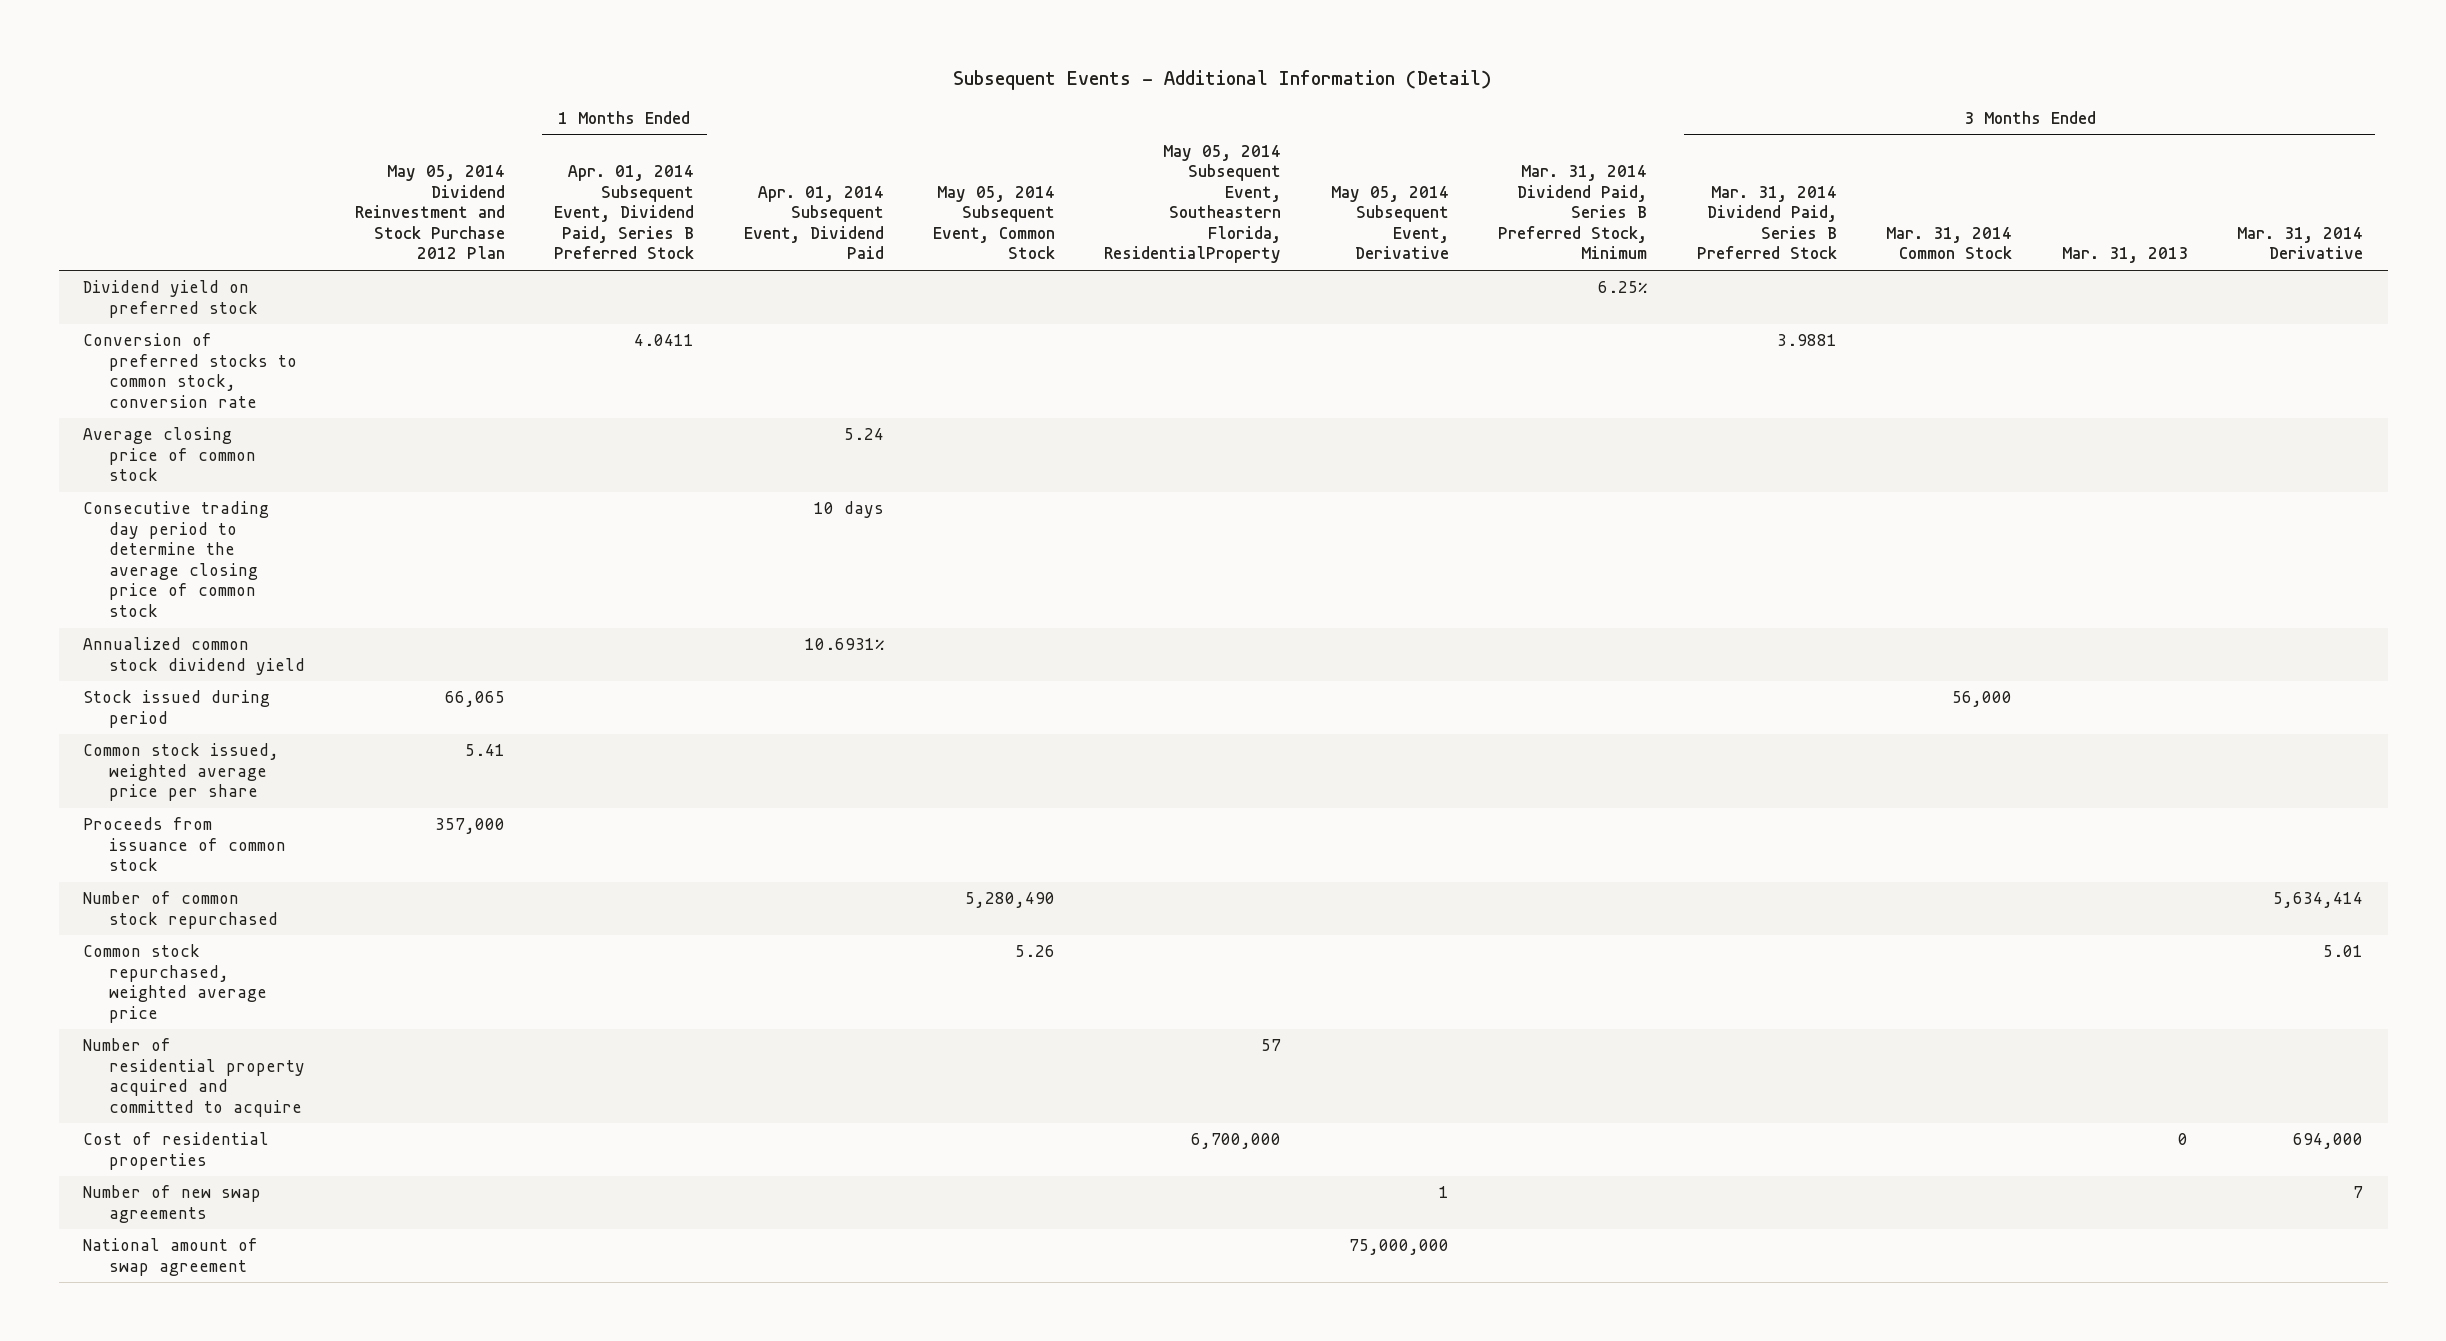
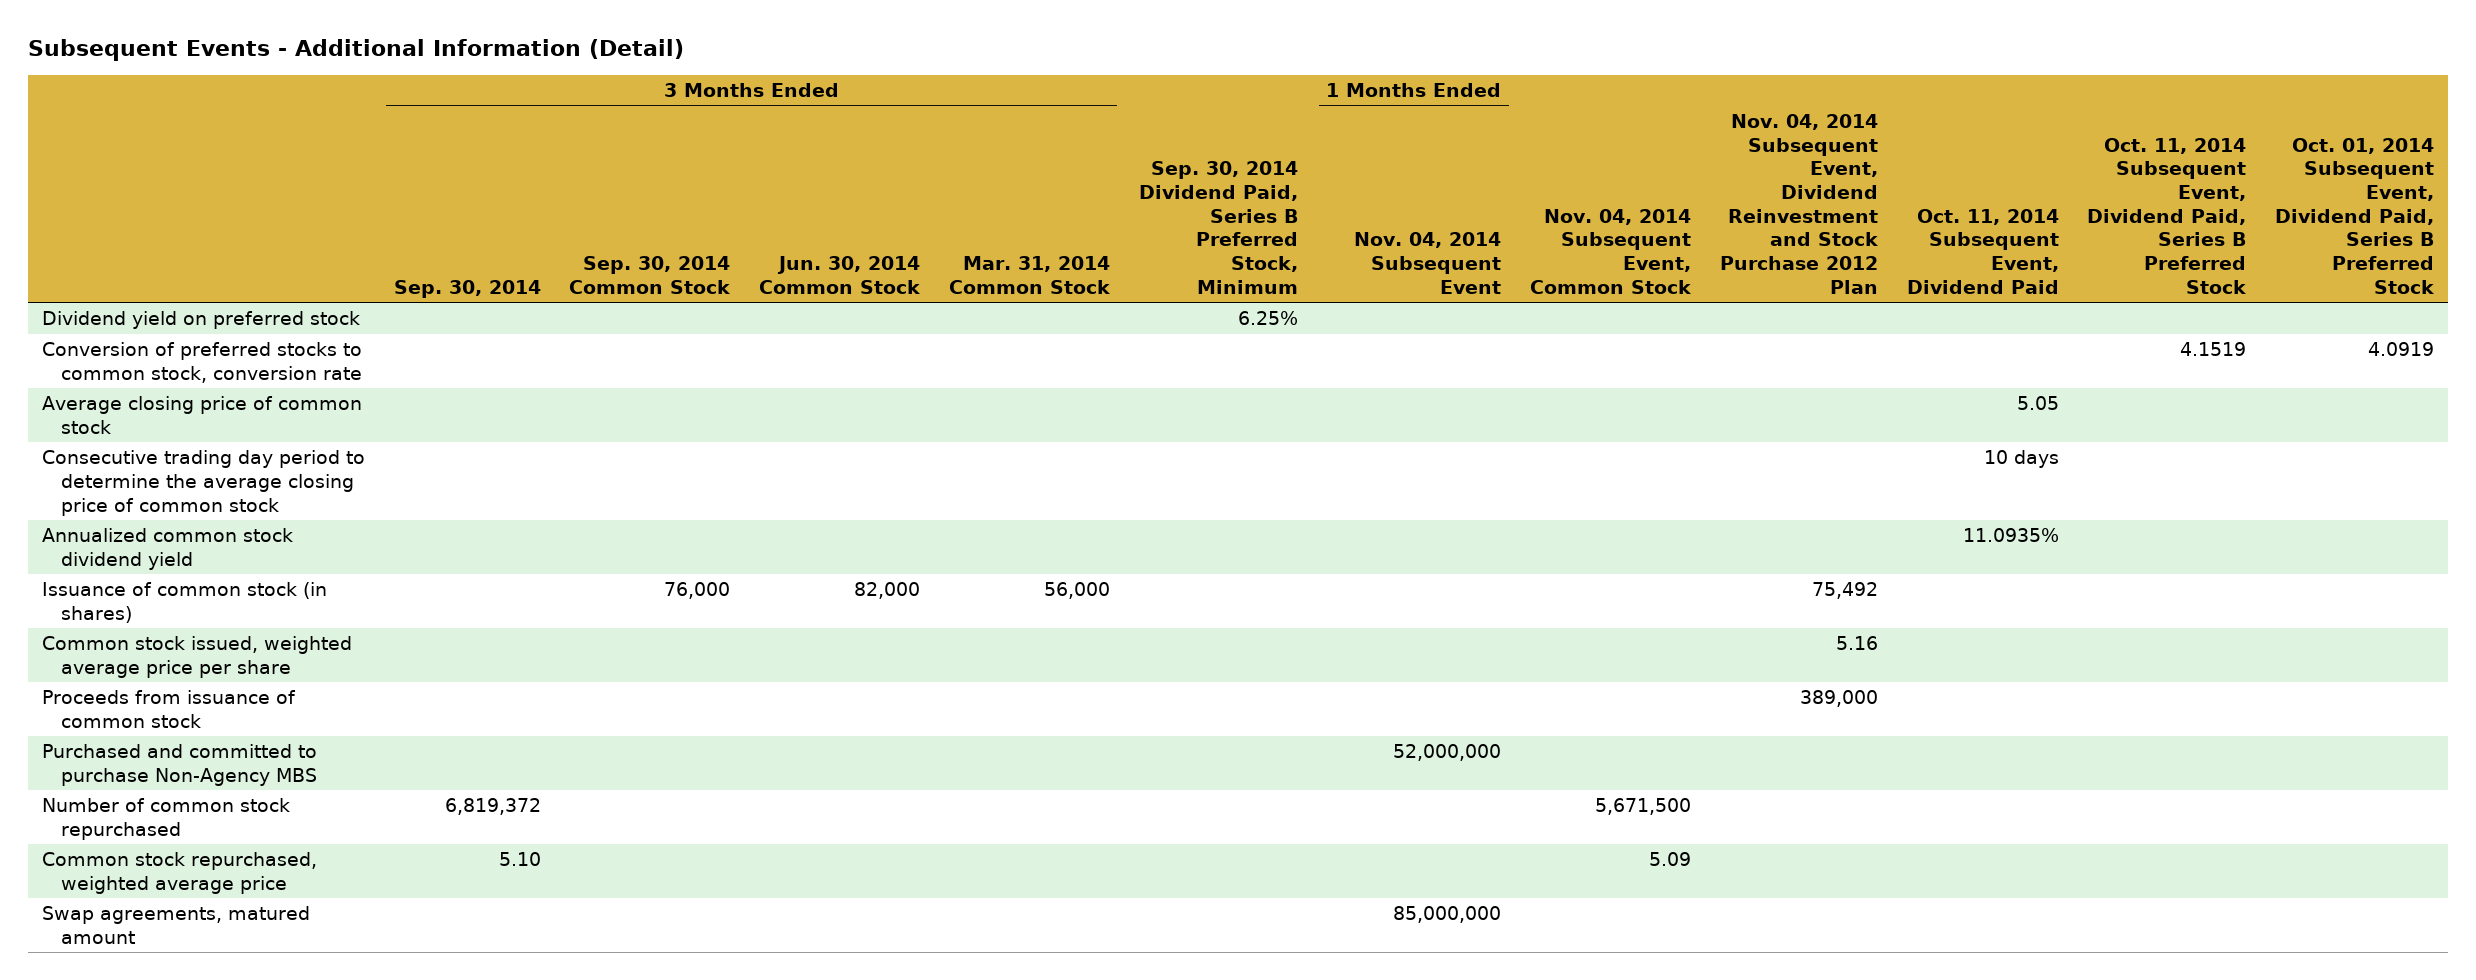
- | May 05, 2014 Dividend Reinvestment and Stock Purchase 2012 Plan | 1 Months Ended Apr. 01, 2014 Subsequent Event, Dividend Paid, Series B Preferred Stock | Apr. 01, 2014 Subsequent Event, Dividend Paid | May 05, 2014 Subsequent Event, Common Stock | May 05, 2014 Subsequent Event, Southeastern Florida, ResidentialProperty | May 05, 2014 Subsequent Event, Derivative | Mar. 31, 2014 Dividend Paid, Series B Preferred Stock, Minimum | 3 Months Ended Mar. 31, 2014 Dividend Paid, Series B Preferred Stock | 3 Months Ended Mar. 31, 2014 Common Stock | 3 Months Ended Mar. 31, 2013 | 3 Months Ended Mar. 31, 2014 Derivative
+ | 3 Months Ended Sep. 30, 2014 | 3 Months Ended Sep. 30, 2014 Common Stock | 3 Months Ended Jun. 30, 2014 Common Stock | 3 Months Ended Mar. 31, 2014 Common Stock | Sep. 30, 2014 Dividend Paid, Series B Preferred Stock, Minimum | 1 Months Ended Nov. 04, 2014 Subsequent Event | Nov. 04, 2014 Subsequent Event, Common Stock | Nov. 04, 2014 Subsequent Event, Dividend Reinvestment and Stock Purchase 2012 Plan | Oct. 11, 2014 Subsequent Event, Dividend Paid | Oct. 11, 2014 Subsequent Event, Dividend Paid, Series B Preferred Stock | Oct. 01, 2014 Subsequent Event, Dividend Paid, Series B Preferred Stock
- Stock issued during period | 66,065 | | | | | | | | 56,000 | |
+ Issuance of common stock (in shares) | | 76,000 | 82,000 | 56,000 | | | | 75,492 | | |
+ Purchased and committed to purchase Non-Agency MBS | | | | | | 52,000,000 | | | | |
- Number of residential property acquired and committed to acquire | | | | | 57 | | | | | |
- Cost of residential properties | | | | | 6,700,000 | | | | | 0 | 694,000
- Number of new swap agreements | | | | | | 1 | | | | | 7
- National amount of swap agreement | | | | | | 75,000,000 | | | | |
+ Swap agreements, matured amount | | | | | | 85,000,000 | | | | |

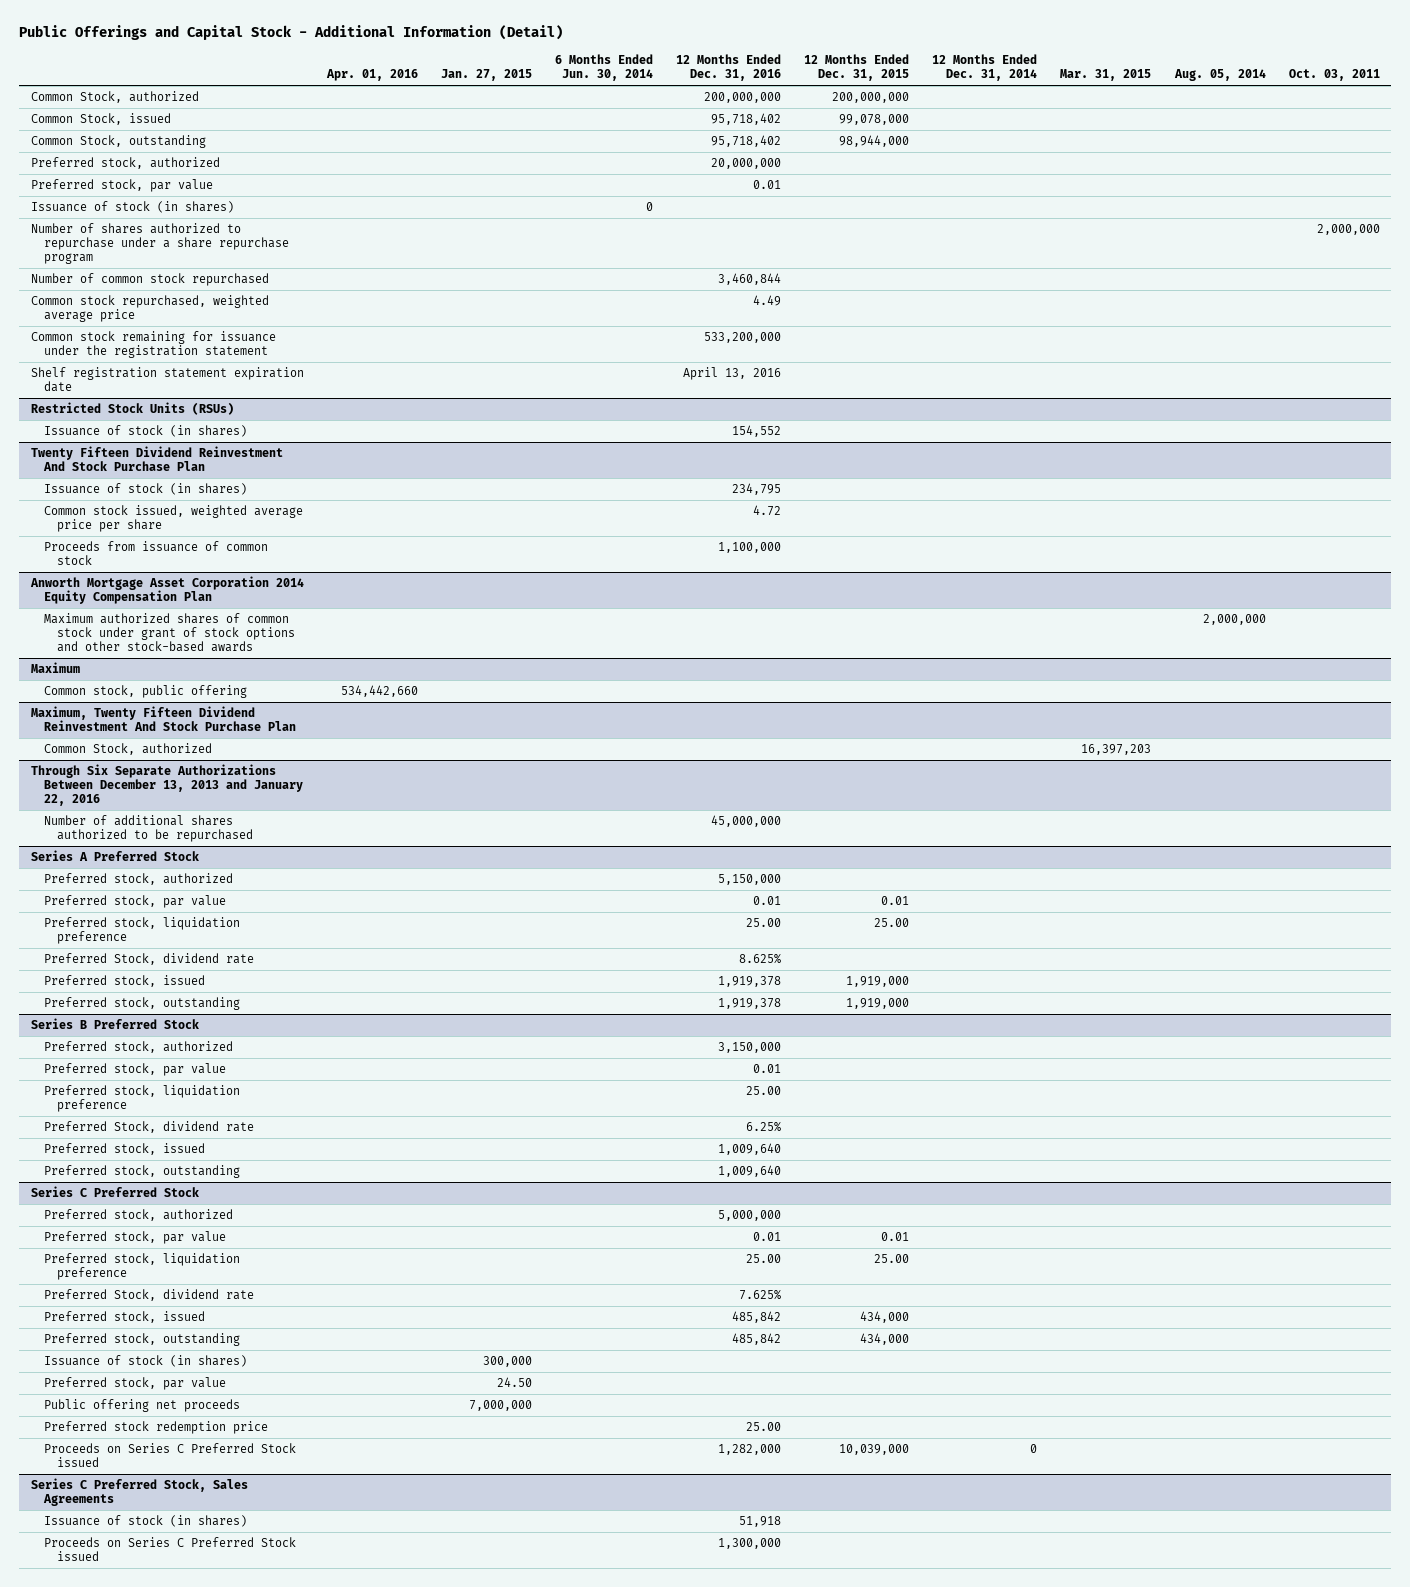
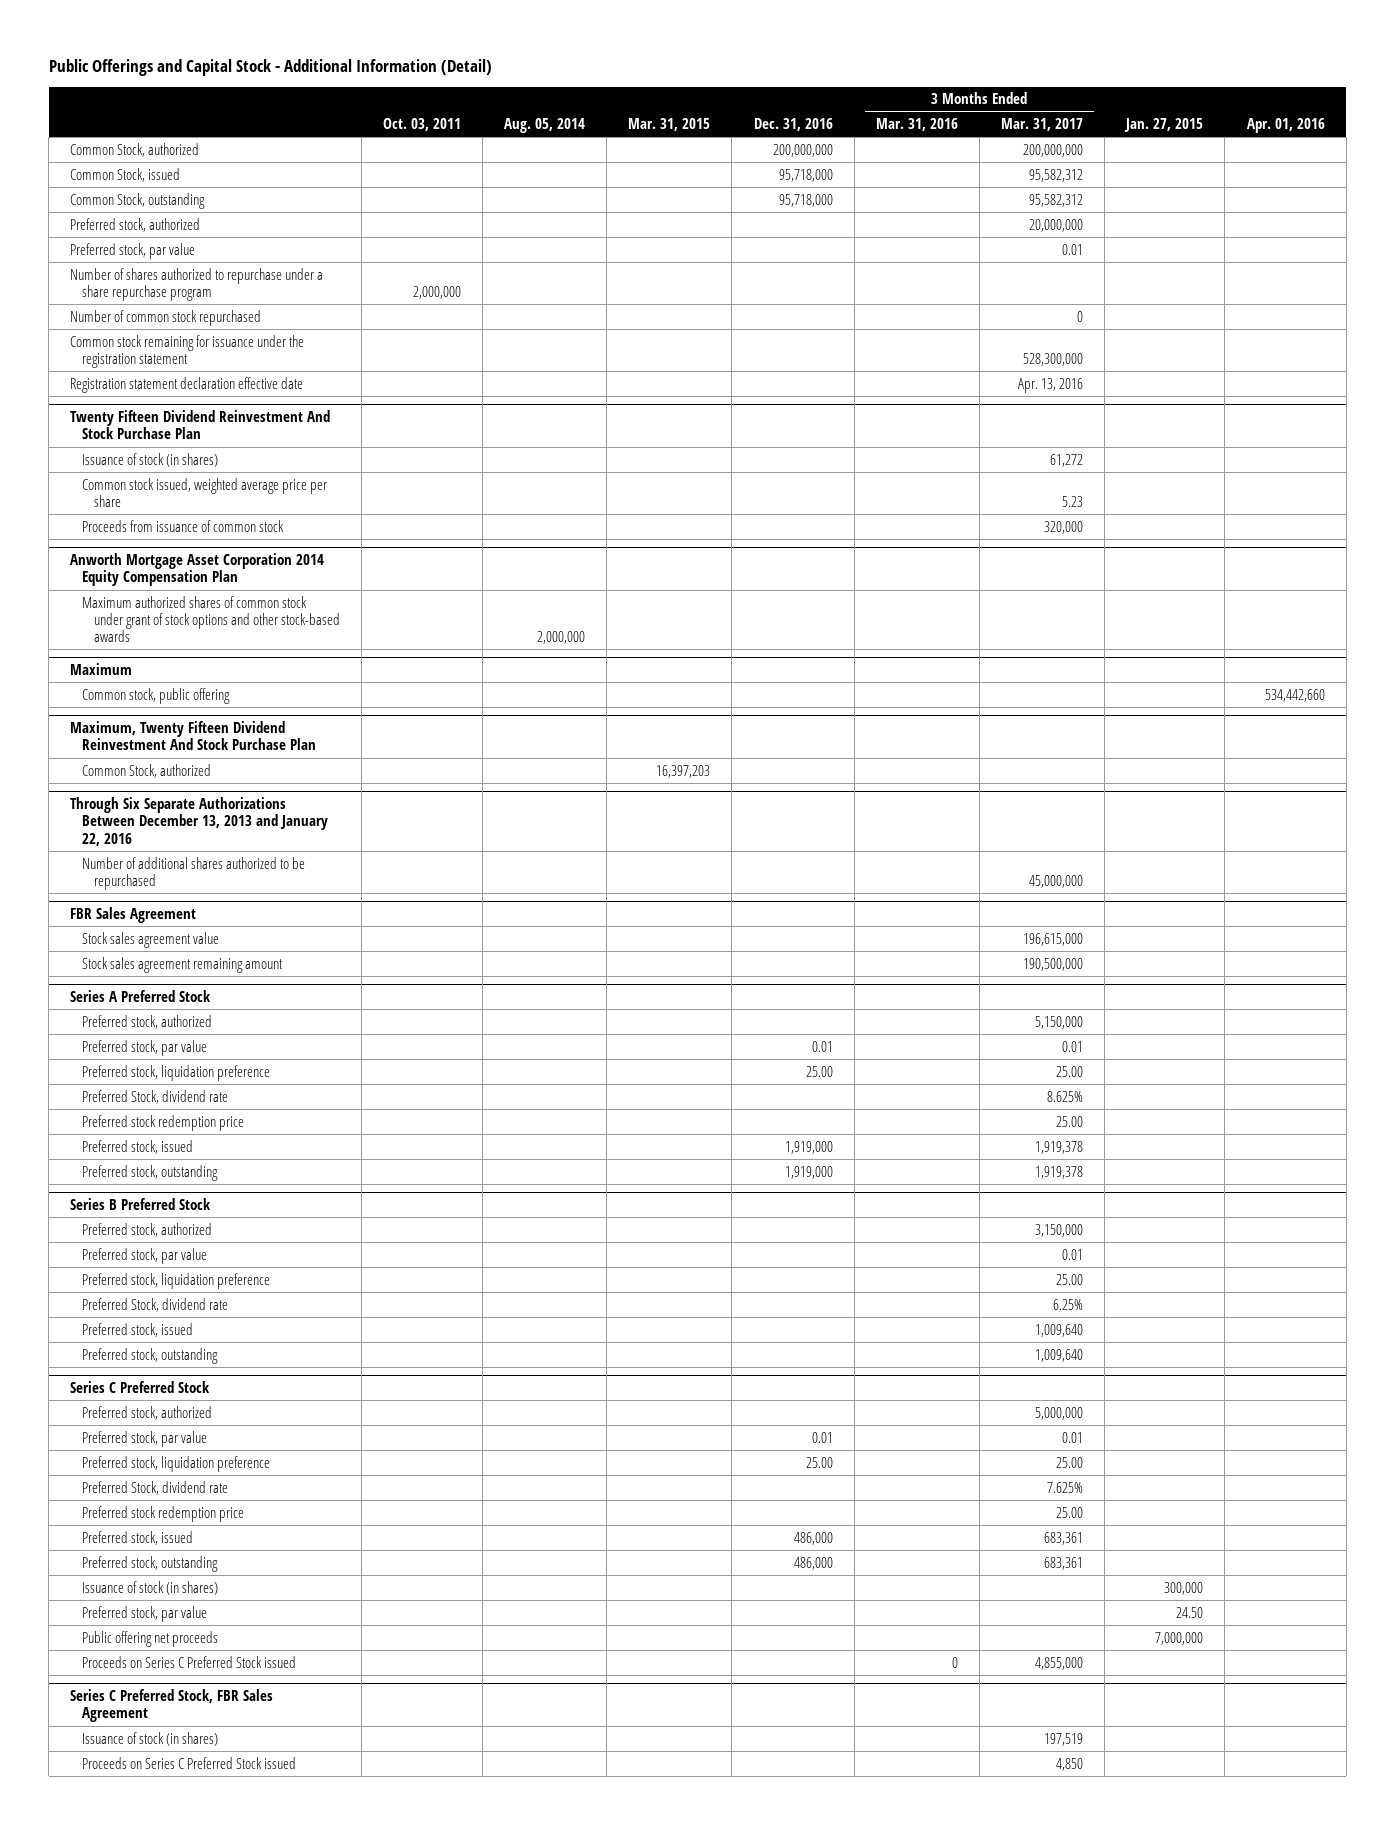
- | Apr. 01, 2016 | Jan. 27, 2015 | 6 Months Ended Jun. 30, 2014 | 12 Months Ended Dec. 31, 2016 | 12 Months Ended Dec. 31, 2015 | 12 Months Ended Dec. 31, 2014 | Mar. 31, 2015 | Aug. 05, 2014 | Oct. 03, 2011
+ | Oct. 03, 2011 | Aug. 05, 2014 | Mar. 31, 2015 | Dec. 31, 2016 | 3 Months Ended Mar. 31, 2016 | 3 Months Ended Mar. 31, 2017 | Jan. 27, 2015 | Apr. 01, 2016
- Issuance of stock (in shares) | | | 0 | | | | | |
- Common stock repurchased, weighted average price | | | | 4.49 | | | | |
- Shelf registration statement expiration date | | | | April 13, 2016 | | | | |
- Restricted Stock Units (RSUs)
- Issuance of stock (in shares) | | | | 154,552 | | | | |
+ Registration statement declaration effective date | | | | | | Apr. 13, 2016 | |
+ FBR Sales Agreement
+ Stock sales agreement value | | | | | | 196,615,000 | |
+ Stock sales agreement remaining amount | | | | | | 190,500,000 | |
@ Series A Preferred Stock
+ Preferred stock redemption price | | | | | | 25.00 | |
@ Series C Preferred Stock
moved up: Preferred stock redemption price | | | | | | 25.00 | |
- Series C Preferred Stock, Sales Agreements
+ Series C Preferred Stock, FBR Sales Agreement

